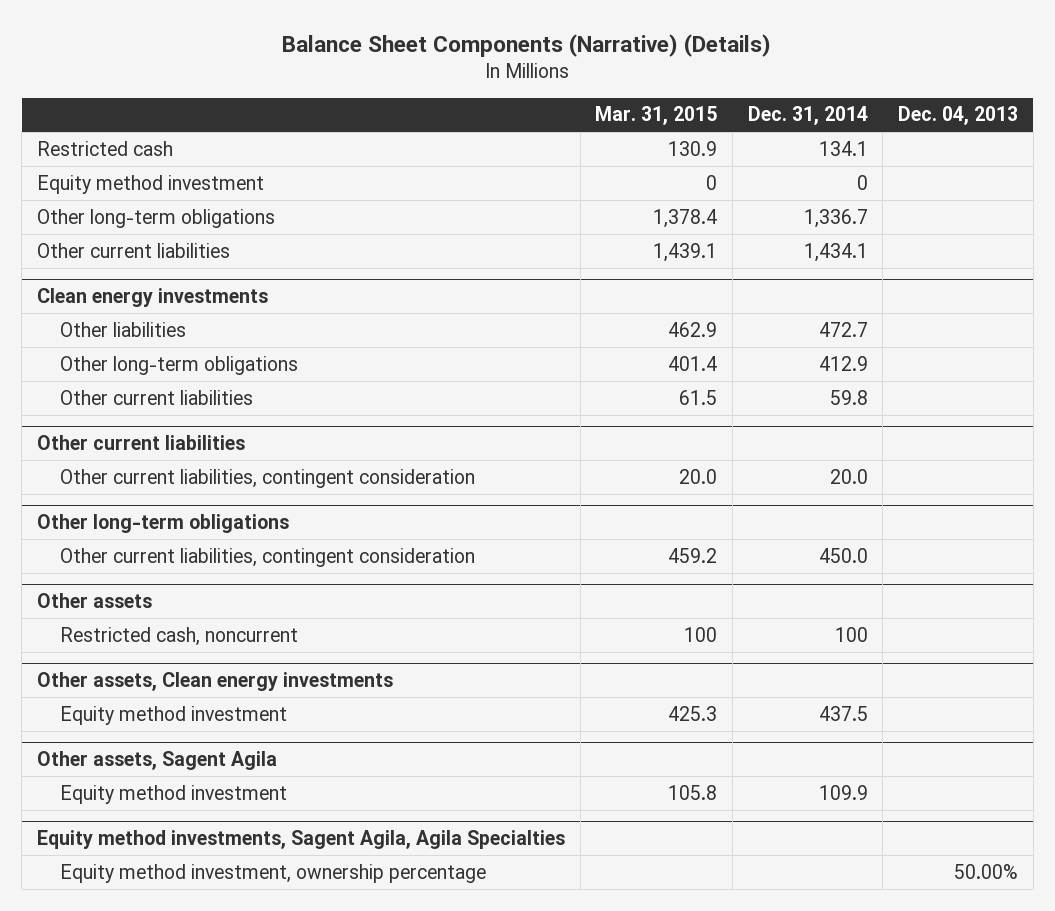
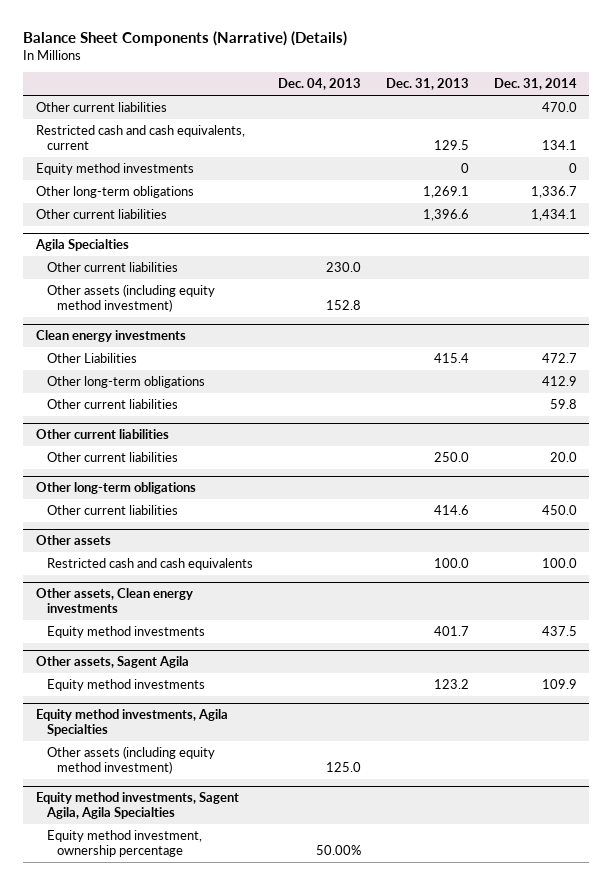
- | Mar. 31, 2015 | Dec. 31, 2014 | Dec. 04, 2013
+ | Dec. 04, 2013 | Dec. 31, 2013 | Dec. 31, 2014
- Restricted cash | 130.9 | 134.1 |
- Equity method investment | 0 | 0 |
+ Other current liabilities | | | 470.0
+ Restricted cash and cash equivalents, current | | 129.5 | 134.1
+ Equity method investments | | 0 | 0
+ Agila Specialties
+ Other current liabilities | 230.0 | |
+ Other assets (including equity method investment) | 152.8 | |
@ Clean energy investments
- Other liabilities | 462.9 | 472.7 |
+ Other Liabilities | | 415.4 | 472.7
@ Other current liabilities
- Other current liabilities, contingent consideration | 20.0 | 20.0 |
+ Other current liabilities | | 250.0 | 20.0
@ Other long-term obligations
- Other current liabilities, contingent consideration | 459.2 | 450.0 |
+ Other current liabilities | | 414.6 | 450.0
@ Other assets
- Restricted cash, noncurrent | 100 | 100 |
+ Restricted cash and cash equivalents | | 100.0 | 100.0
@ Other assets, Clean energy investments
- Equity method investment | 425.3 | 437.5 |
+ Equity method investments | | 401.7 | 437.5
@ Other assets, Sagent Agila
- Equity method investment | 105.8 | 109.9 |
+ Equity method investments | | 123.2 | 109.9
+ Equity method investments, Agila Specialties
+ Other assets (including equity method investment) | 125.0 | |

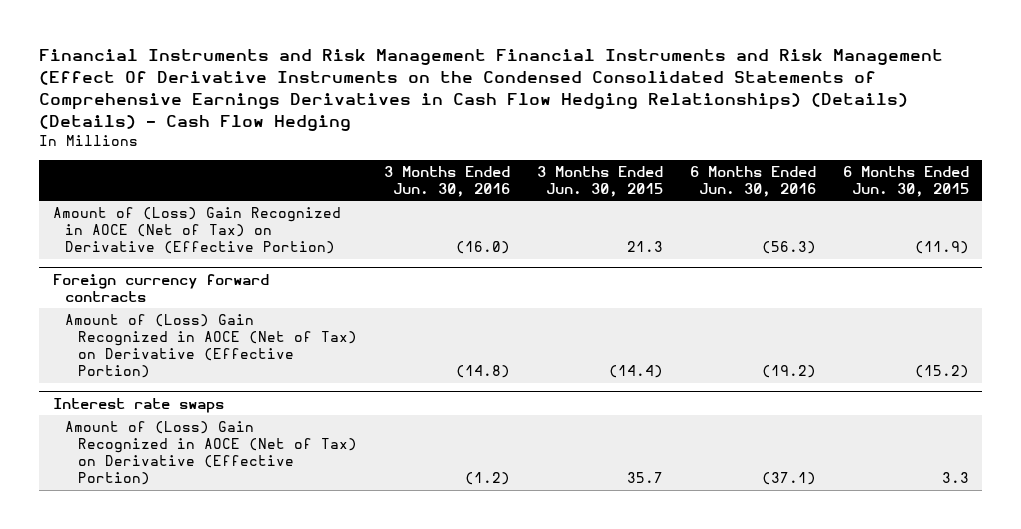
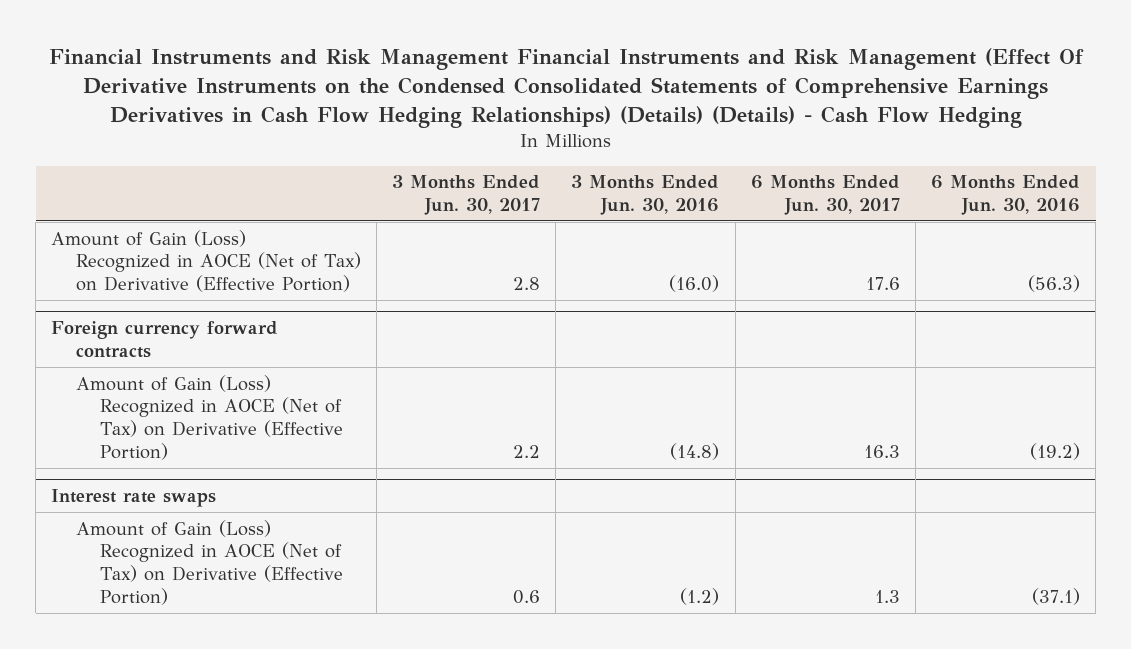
- | 3 Months Ended Jun. 30, 2016 | 3 Months Ended Jun. 30, 2015 | 6 Months Ended Jun. 30, 2016 | 6 Months Ended Jun. 30, 2015
+ | 3 Months Ended Jun. 30, 2017 | 3 Months Ended Jun. 30, 2016 | 6 Months Ended Jun. 30, 2017 | 6 Months Ended Jun. 30, 2016
- Amount of (Loss) Gain Recognized in AOCE (Net of Tax) on Derivative (Effective Portion) | (16.0) | 21.3 | (56.3) | (11.9)
+ Amount of Gain (Loss) Recognized in AOCE (Net of Tax) on Derivative (Effective Portion) | 2.8 | (16.0) | 17.6 | (56.3)
@ Foreign currency forward contracts
- Amount of (Loss) Gain Recognized in AOCE (Net of Tax) on Derivative (Effective Portion) | (14.8) | (14.4) | (19.2) | (15.2)
+ Amount of Gain (Loss) Recognized in AOCE (Net of Tax) on Derivative (Effective Portion) | 2.2 | (14.8) | 16.3 | (19.2)
@ Interest rate swaps
- Amount of (Loss) Gain Recognized in AOCE (Net of Tax) on Derivative (Effective Portion) | (1.2) | 35.7 | (37.1) | 3.3
+ Amount of Gain (Loss) Recognized in AOCE (Net of Tax) on Derivative (Effective Portion) | 0.6 | (1.2) | 1.3 | (37.1)

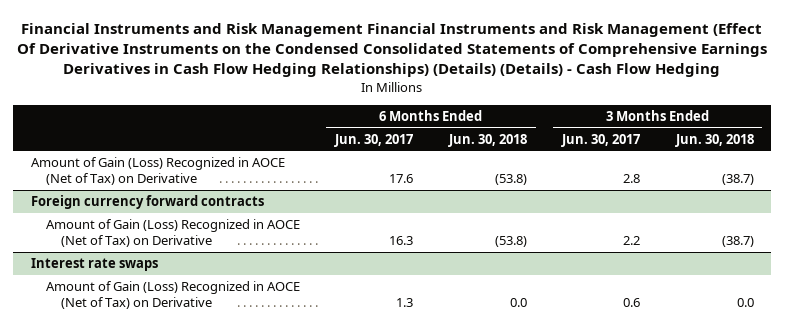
- | 3 Months Ended Jun. 30, 2017 | 3 Months Ended Jun. 30, 2016 | 6 Months Ended Jun. 30, 2017 | 6 Months Ended Jun. 30, 2016
+ | 6 Months Ended Jun. 30, 2017 | 6 Months Ended Jun. 30, 2018 | 3 Months Ended Jun. 30, 2017 | 3 Months Ended Jun. 30, 2018
- Amount of Gain (Loss) Recognized in AOCE (Net of Tax) on Derivative (Effective Portion) | 2.8 | (16.0) | 17.6 | (56.3)
+ Amount of Gain (Loss) Recognized in AOCE (Net of Tax) on Derivative | 17.6 | (53.8) | 2.8 | (38.7)
@ Foreign currency forward contracts
- Amount of Gain (Loss) Recognized in AOCE (Net of Tax) on Derivative (Effective Portion) | 2.2 | (14.8) | 16.3 | (19.2)
+ Amount of Gain (Loss) Recognized in AOCE (Net of Tax) on Derivative | 16.3 | (53.8) | 2.2 | (38.7)
@ Interest rate swaps
- Amount of Gain (Loss) Recognized in AOCE (Net of Tax) on Derivative (Effective Portion) | 0.6 | (1.2) | 1.3 | (37.1)
+ Amount of Gain (Loss) Recognized in AOCE (Net of Tax) on Derivative | 1.3 | 0.0 | 0.6 | 0.0

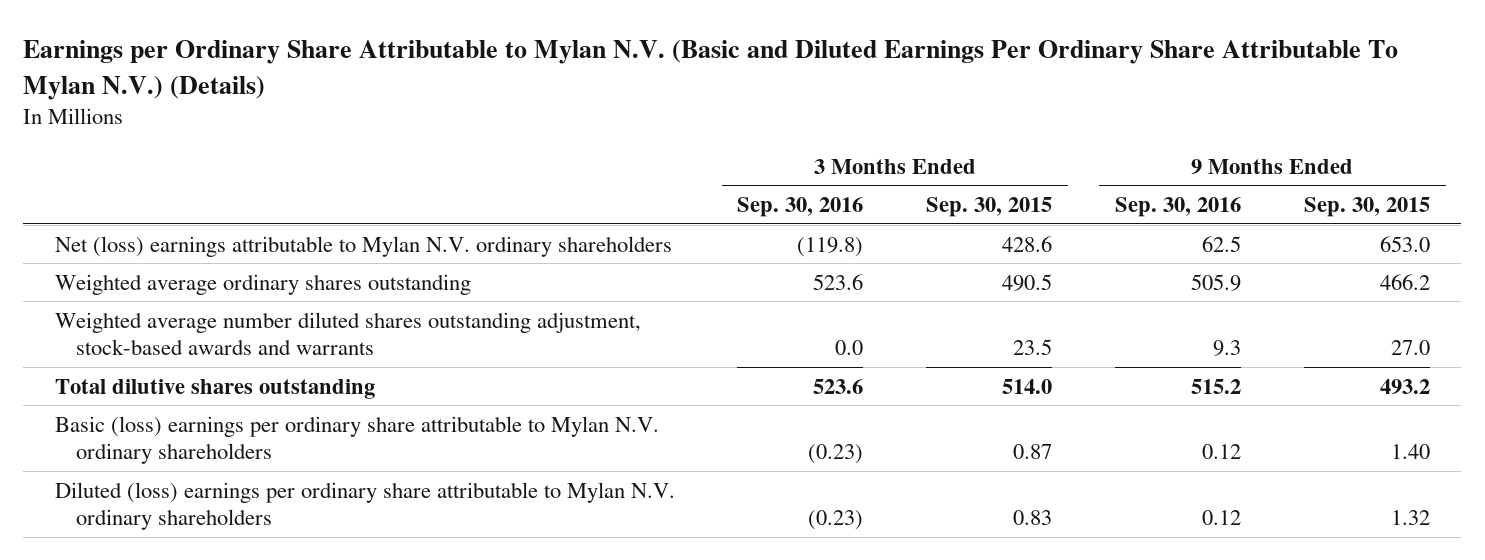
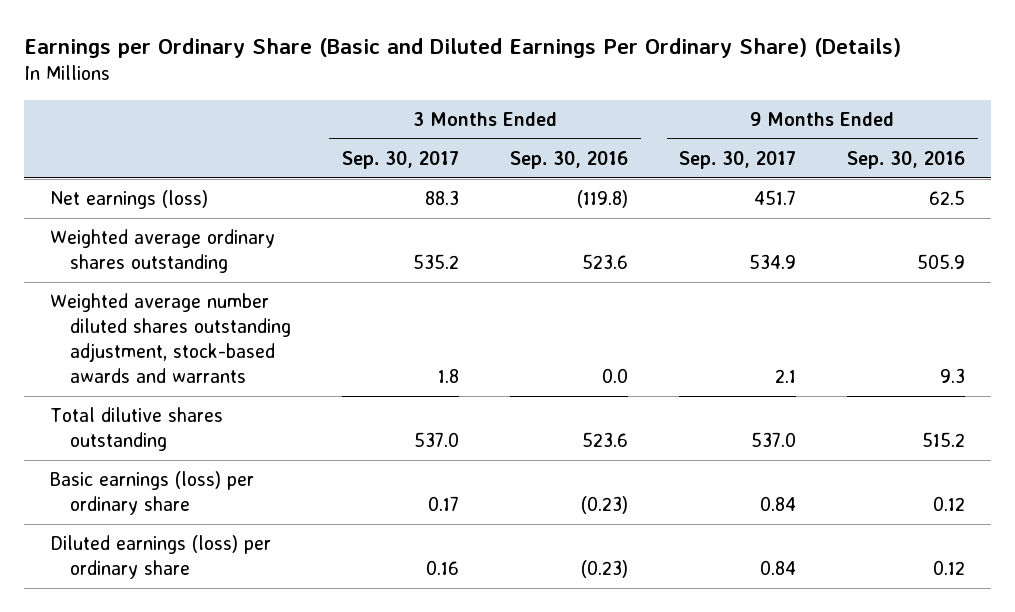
- Earnings per Ordinary Share Attributable to Mylan N.V. (Basic and Diluted Earnings Per Ordinary Share Attributable To Mylan N.V.) (Details)
+ Earnings per Ordinary Share (Basic and Diluted Earnings Per Ordinary Share) (Details)
- | 3 Months Ended Sep. 30, 2016 | 3 Months Ended Sep. 30, 2015 | 9 Months Ended Sep. 30, 2016 | 9 Months Ended Sep. 30, 2015
+ | 3 Months Ended Sep. 30, 2017 | 3 Months Ended Sep. 30, 2016 | 9 Months Ended Sep. 30, 2017 | 9 Months Ended Sep. 30, 2016
- Net (loss) earnings attributable to Mylan N.V. ordinary shareholders | (119.8) | 428.6 | 62.5 | 653.0
+ Net earnings (loss) | 88.3 | (119.8) | 451.7 | 62.5
- Basic (loss) earnings per ordinary share attributable to Mylan N.V. ordinary shareholders | (0.23) | 0.87 | 0.12 | 1.40
- Diluted (loss) earnings per ordinary share attributable to Mylan N.V. ordinary shareholders | (0.23) | 0.83 | 0.12 | 1.32
+ Basic earnings (loss) per ordinary share | 0.17 | (0.23) | 0.84 | 0.12
+ Diluted earnings (loss) per ordinary share | 0.16 | (0.23) | 0.84 | 0.12

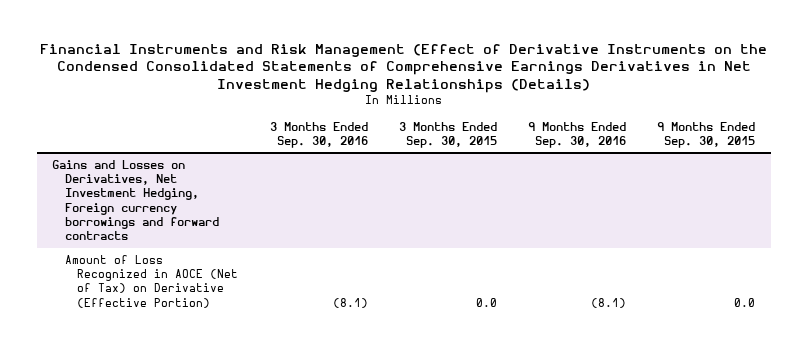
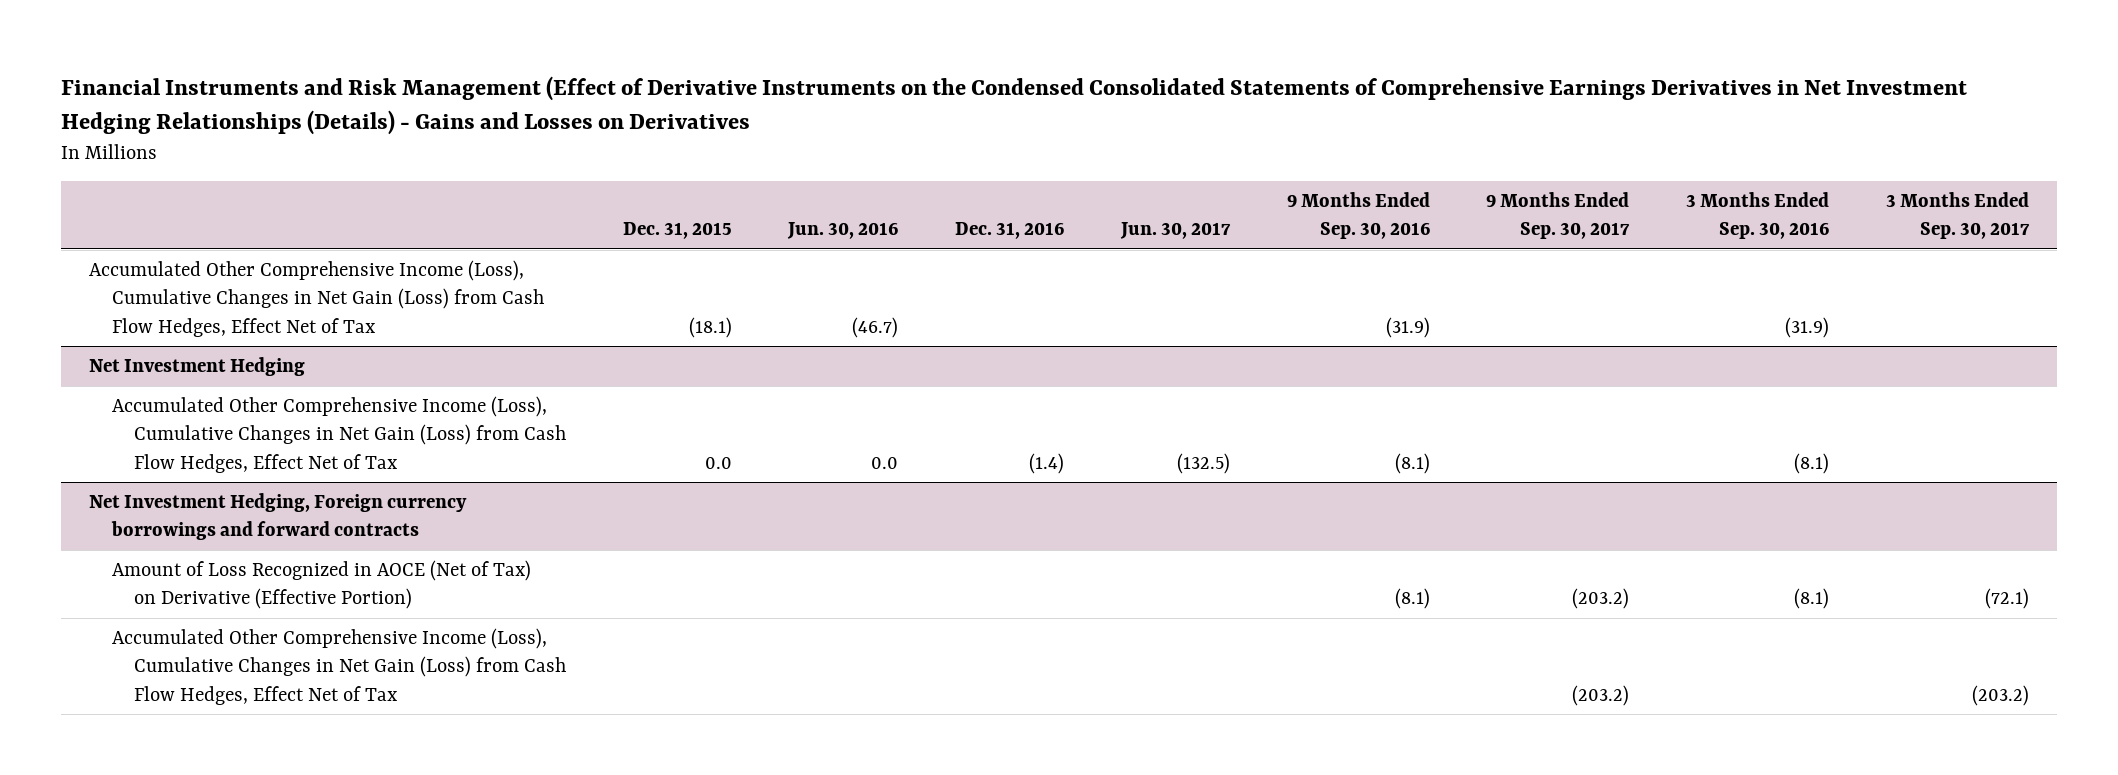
- Financial Instruments and Risk Management (Effect of Derivative Instruments on the Condensed Consolidated Statements of Comprehensive Earnings Derivatives in Net Investment Hedging Relationships (Details)
+ Financial Instruments and Risk Management (Effect of Derivative Instruments on the Condensed Consolidated Statements of Comprehensive Earnings Derivatives in Net Investment Hedging Relationships (Details) - Gains and Losses on Derivatives
- | 3 Months Ended Sep. 30, 2016 | 3 Months Ended Sep. 30, 2015 | 9 Months Ended Sep. 30, 2016 | 9 Months Ended Sep. 30, 2015
+ | Dec. 31, 2015 | Jun. 30, 2016 | Dec. 31, 2016 | Jun. 30, 2017 | 9 Months Ended Sep. 30, 2016 | 9 Months Ended Sep. 30, 2017 | 3 Months Ended Sep. 30, 2016 | 3 Months Ended Sep. 30, 2017
- Gains and Losses on Derivatives, Net Investment Hedging, Foreign currency borrowings and forward contracts
+ Accumulated Other Comprehensive Income (Loss), Cumulative Changes in Net Gain (Loss) from Cash Flow Hedges, Effect Net of Tax | (18.1) | (46.7) | | | (31.9) | | (31.9) |
+ Net Investment Hedging
+ Accumulated Other Comprehensive Income (Loss), Cumulative Changes in Net Gain (Loss) from Cash Flow Hedges, Effect Net of Tax | 0.0 | 0.0 | (1.4) | (132.5) | (8.1) | | (8.1) |
+ Net Investment Hedging, Foreign currency borrowings and forward contracts
+ Accumulated Other Comprehensive Income (Loss), Cumulative Changes in Net Gain (Loss) from Cash Flow Hedges, Effect Net of Tax | | | | | | (203.2) | | (203.2)

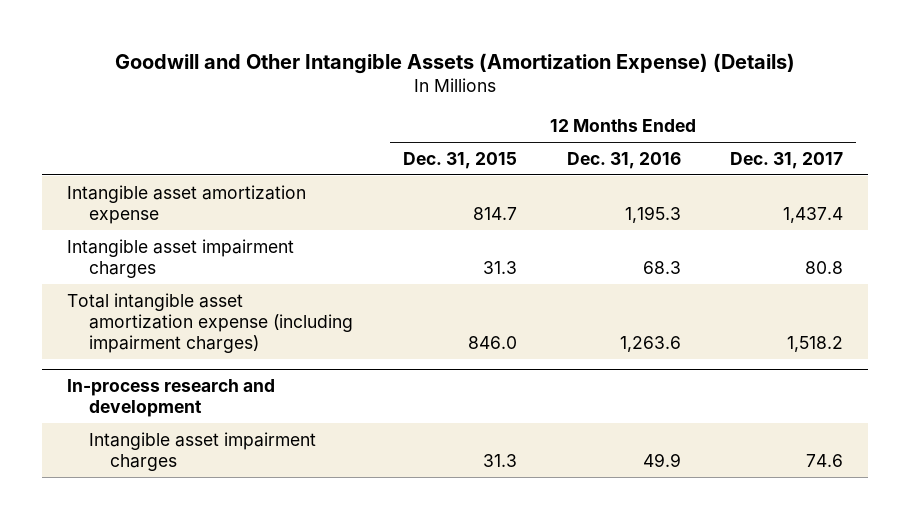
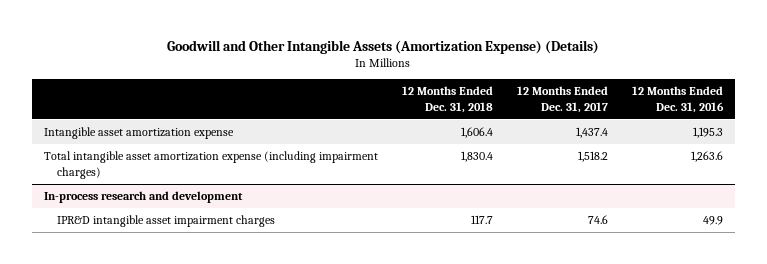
- | 12 Months Ended Dec. 31, 2015 | 12 Months Ended Dec. 31, 2016 | 12 Months Ended Dec. 31, 2017
+ | 12 Months Ended Dec. 31, 2018 | 12 Months Ended Dec. 31, 2017 | 12 Months Ended Dec. 31, 2016
- Intangible asset impairment charges | 31.3 | 68.3 | 80.8
@ In-process research and development
- Intangible asset impairment charges | 31.3 | 49.9 | 74.6
+ IPR&D intangible asset impairment charges | 117.7 | 74.6 | 49.9

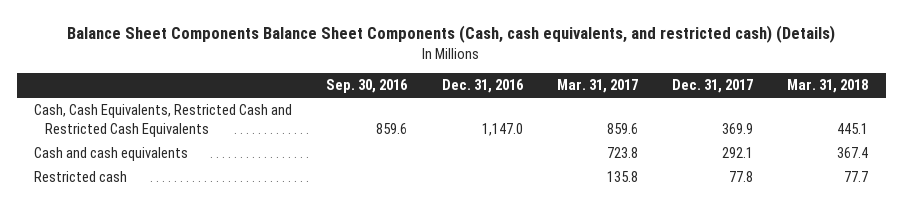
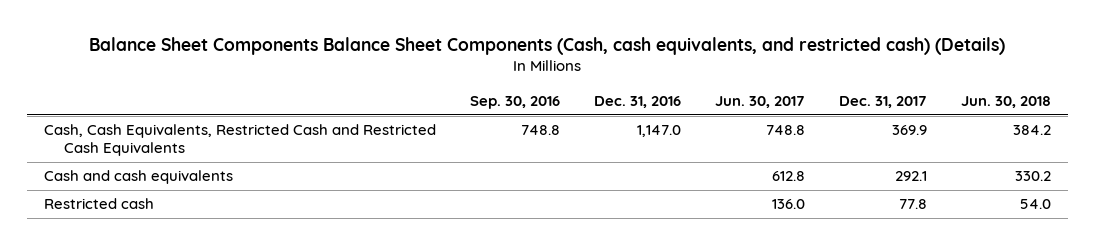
- | Sep. 30, 2016 | Dec. 31, 2016 | Mar. 31, 2017 | Dec. 31, 2017 | Mar. 31, 2018
+ | Sep. 30, 2016 | Dec. 31, 2016 | Jun. 30, 2017 | Dec. 31, 2017 | Jun. 30, 2018
- Cash, Cash Equivalents, Restricted Cash and Restricted Cash Equivalents | 859.6 | 1,147.0 | 859.6 | 369.9 | 445.1
+ Cash, Cash Equivalents, Restricted Cash and Restricted Cash Equivalents | 748.8 | 1,147.0 | 748.8 | 369.9 | 384.2

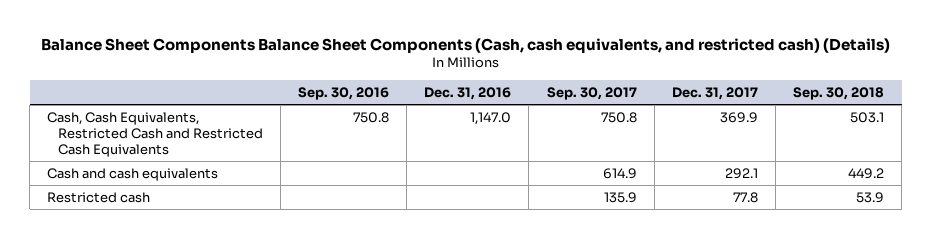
- | Sep. 30, 2016 | Dec. 31, 2016 | Jun. 30, 2017 | Dec. 31, 2017 | Jun. 30, 2018
+ | Sep. 30, 2016 | Dec. 31, 2016 | Sep. 30, 2017 | Dec. 31, 2017 | Sep. 30, 2018
- Cash, Cash Equivalents, Restricted Cash and Restricted Cash Equivalents | 748.8 | 1,147.0 | 748.8 | 369.9 | 384.2
+ Cash, Cash Equivalents, Restricted Cash and Restricted Cash Equivalents | 750.8 | 1,147.0 | 750.8 | 369.9 | 503.1

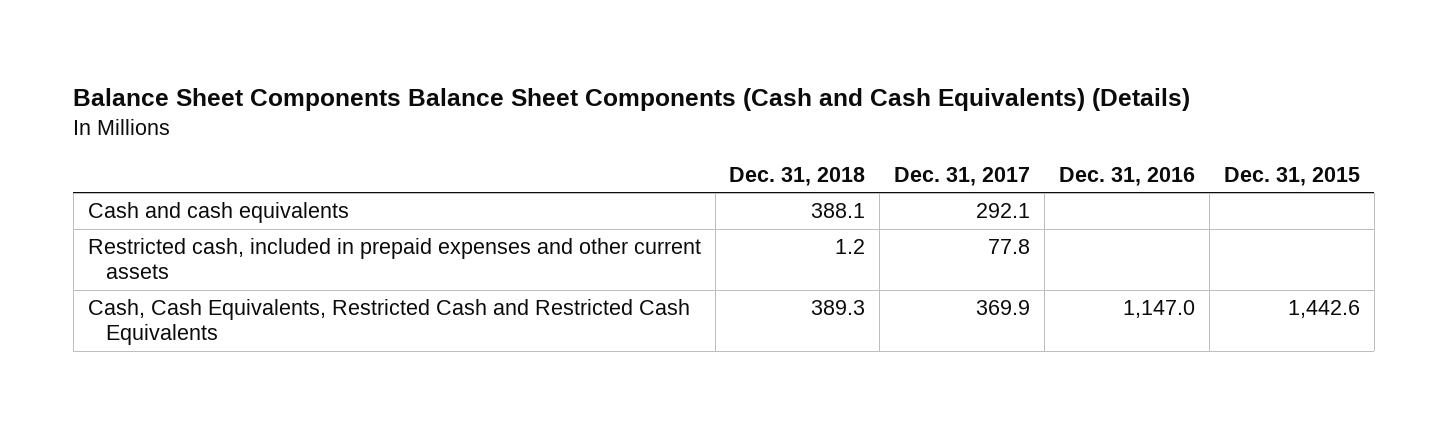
- Balance Sheet Components Balance Sheet Components (Cash, cash equivalents, and restricted cash) (Details)
+ Balance Sheet Components Balance Sheet Components (Cash and Cash Equivalents) (Details)
- | Sep. 30, 2016 | Dec. 31, 2016 | Sep. 30, 2017 | Dec. 31, 2017 | Sep. 30, 2018
+ | Dec. 31, 2018 | Dec. 31, 2017 | Dec. 31, 2016 | Dec. 31, 2015
- Restricted cash | | | 135.9 | 77.8 | 53.9
+ Restricted cash, included in prepaid expenses and other current assets | 1.2 | 77.8 | |
moved down: Cash, Cash Equivalents, Restricted Cash and Restricted Cash Equivalents | 389.3 | 369.9 | 1,147.0 | 1,442.6

